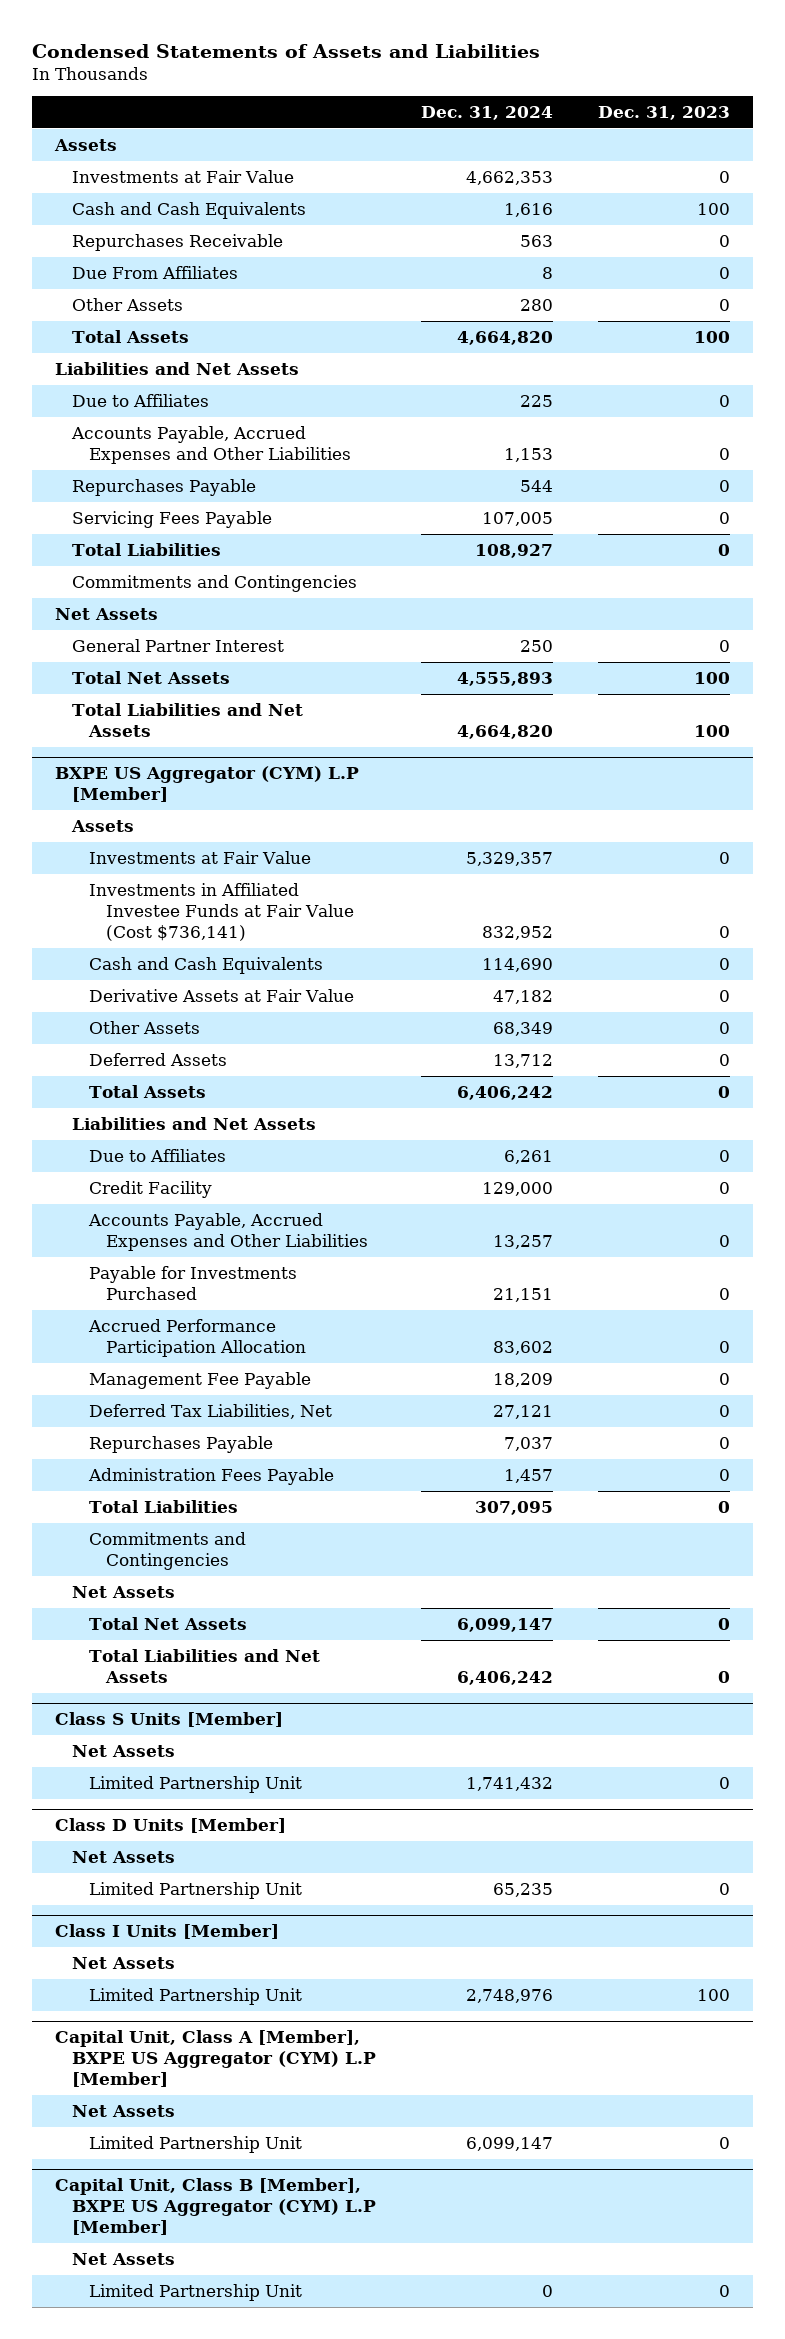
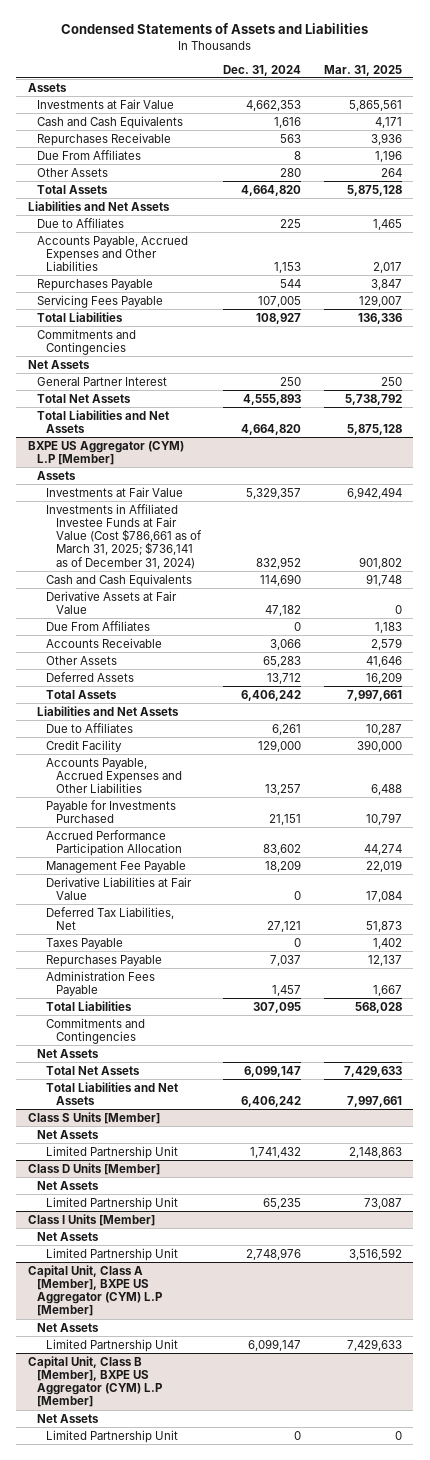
- | Dec. 31, 2024 | Dec. 31, 2023
+ | Dec. 31, 2024 | Mar. 31, 2025
@ BXPE US Aggregator (CYM) L.P [Member]
- Investments in Affiliated Investee Funds at Fair Value (Cost $736,141) | 832,952 | 0
+ Investments in Affiliated Investee Funds at Fair Value (Cost $786,661 as of March 31, 2025; $736,141 as of December 31, 2024) | 832,952 | 901,802
- Other Assets | 68,349 | 0
+ Due From Affiliates | 0 | 1,183
+ Accounts Receivable | 3,066 | 2,579
+ Other Assets | 65,283 | 41,646
+ Derivative Liabilities at Fair Value | 0 | 17,084
+ Taxes Payable | 0 | 1,402

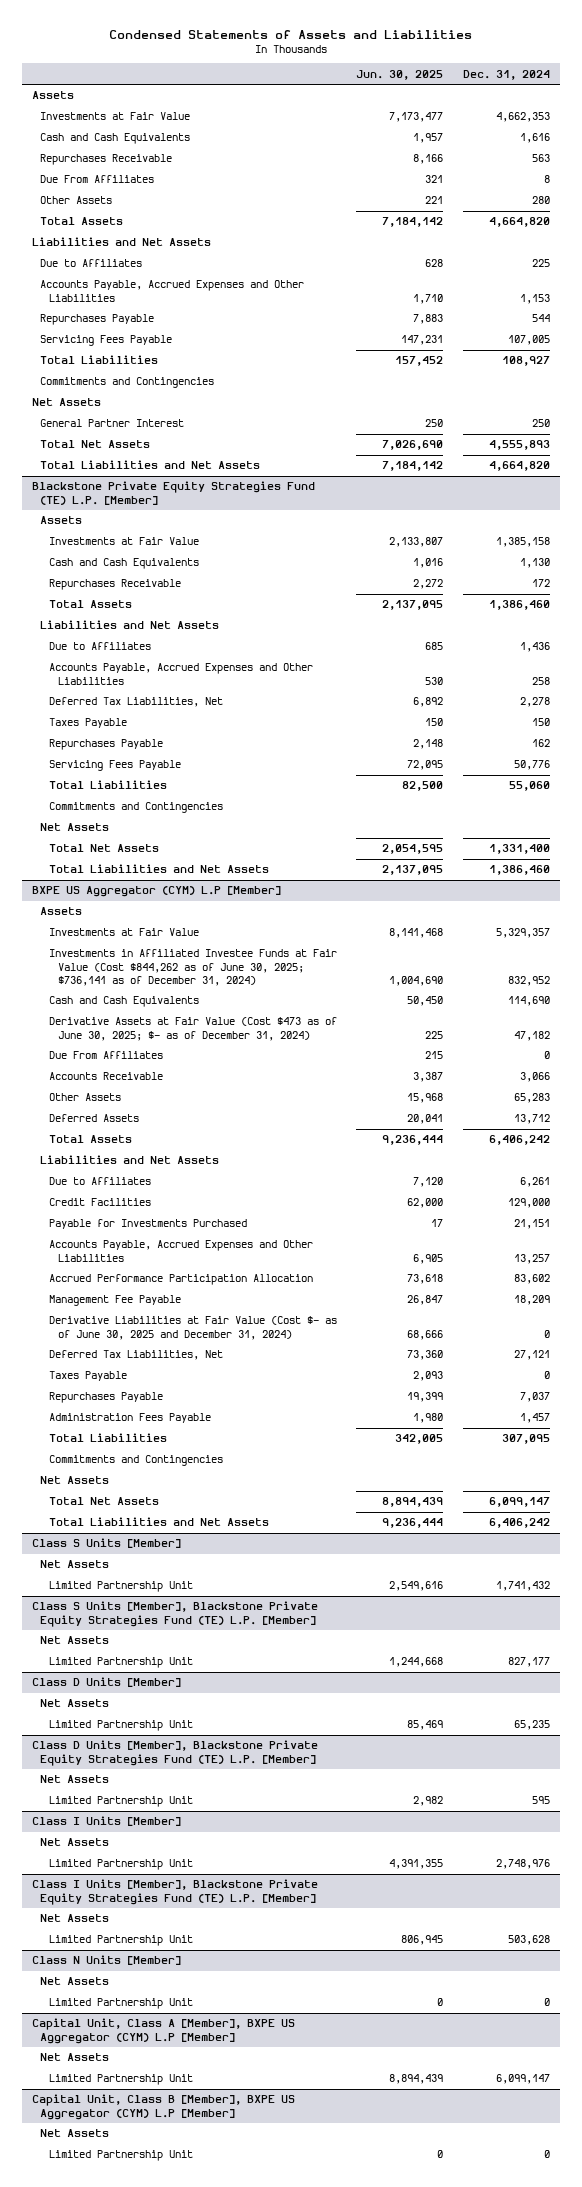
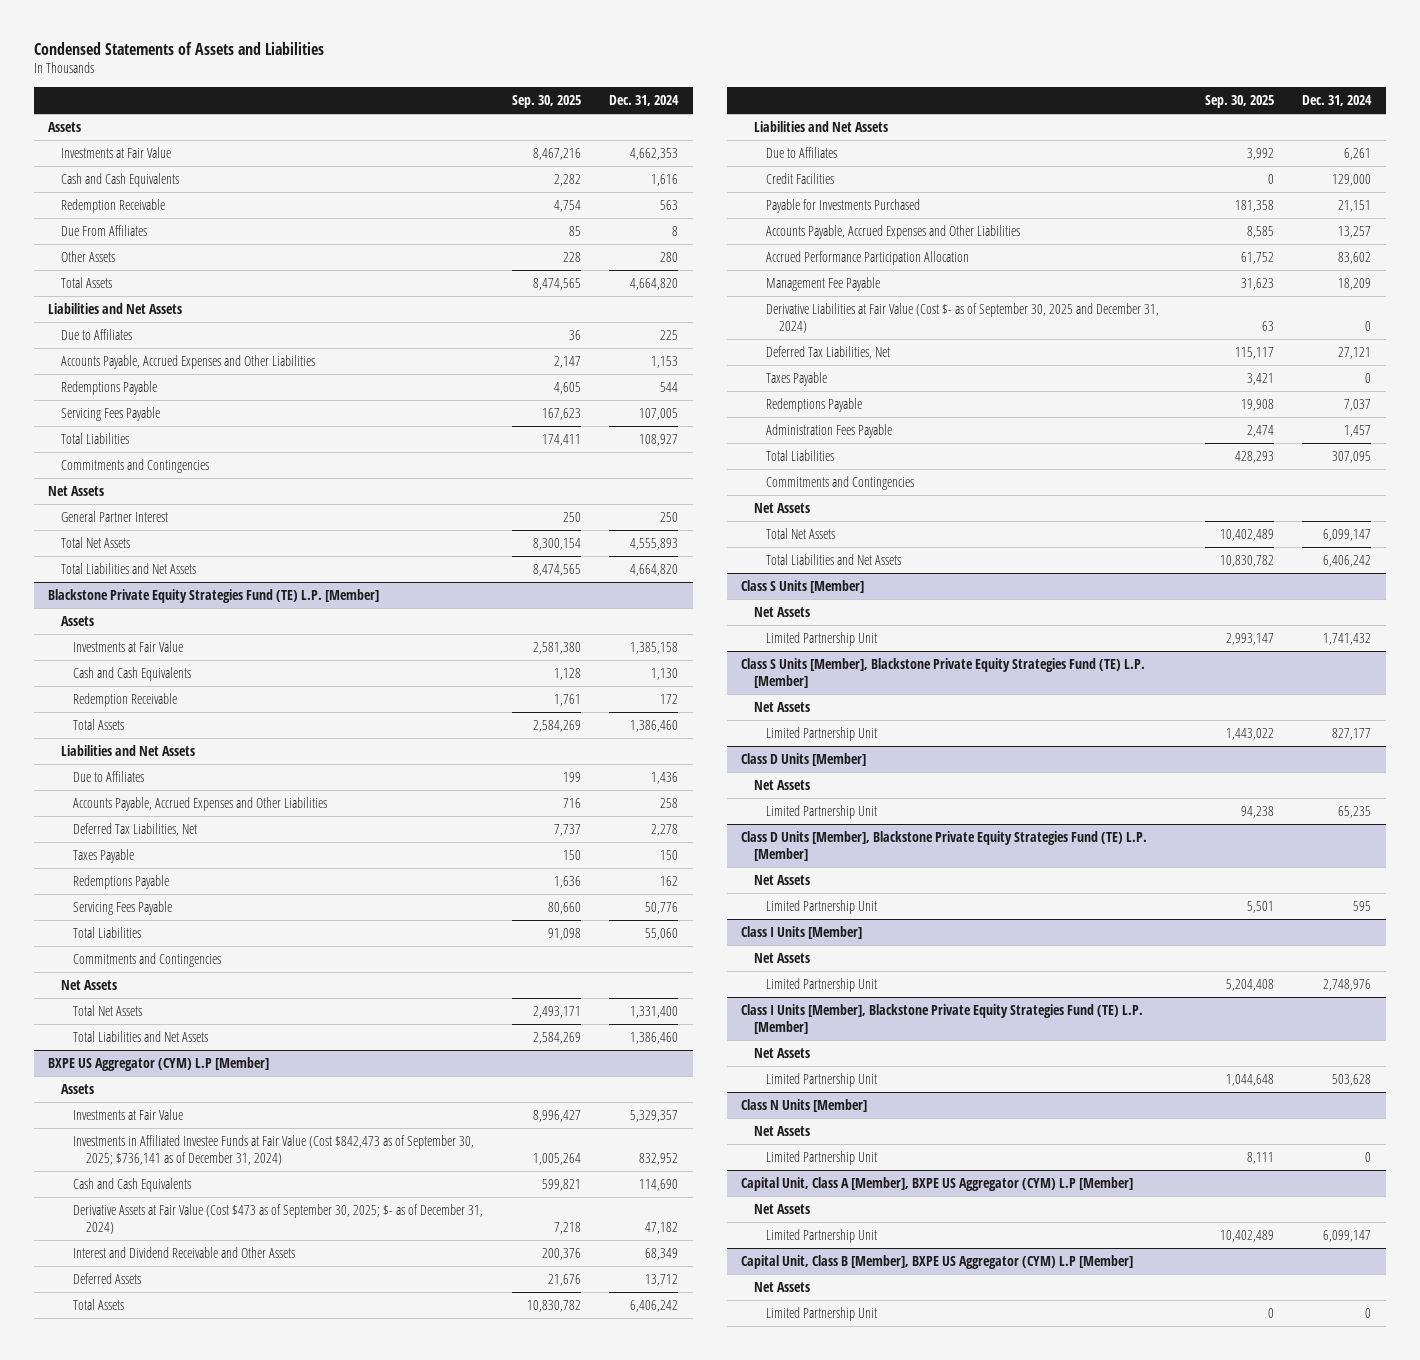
- | Jun. 30, 2025 | Dec. 31, 2024
+ | Sep. 30, 2025 | Dec. 31, 2024
- Repurchases Receivable | 8,166 | 563
+ Redemption Receivable | 4,754 | 563
- Repurchases Payable | 7,883 | 544
+ Redemptions Payable | 4,605 | 544
@ Blackstone Private Equity Strategies Fund (TE) L.P. [Member]
- Repurchases Receivable | 2,272 | 172
+ Redemption Receivable | 1,761 | 172
- Repurchases Payable | 2,148 | 162
+ Redemptions Payable | 1,636 | 162
@ BXPE US Aggregator (CYM) L.P [Member]
- Investments in Affiliated Investee Funds at Fair Value (Cost $844,262 as of June 30, 2025; $736,141 as of December 31, 2024) | 1,004,690 | 832,952
+ Investments in Affiliated Investee Funds at Fair Value (Cost $842,473 as of September 30, 2025; $736,141 as of December 31, 2024) | 1,005,264 | 832,952
- Derivative Assets at Fair Value (Cost $473 as of June 30, 2025; $- as of December 31, 2024) | 225 | 47,182
- Due From Affiliates | 215 | 0
- Accounts Receivable | 3,387 | 3,066
- Other Assets | 15,968 | 65,283
+ Derivative Assets at Fair Value (Cost $473 as of September 30, 2025; $- as of December 31, 2024) | 7,218 | 47,182
+ Interest and Dividend Receivable and Other Assets | 200,376 | 68,349
- Derivative Liabilities at Fair Value (Cost $- as of June 30, 2025 and December 31, 2024) | 68,666 | 0
+ Derivative Liabilities at Fair Value (Cost $- as of September 30, 2025 and December 31, 2024) | 63 | 0
- Repurchases Payable | 19,399 | 7,037
+ Redemptions Payable | 19,908 | 7,037

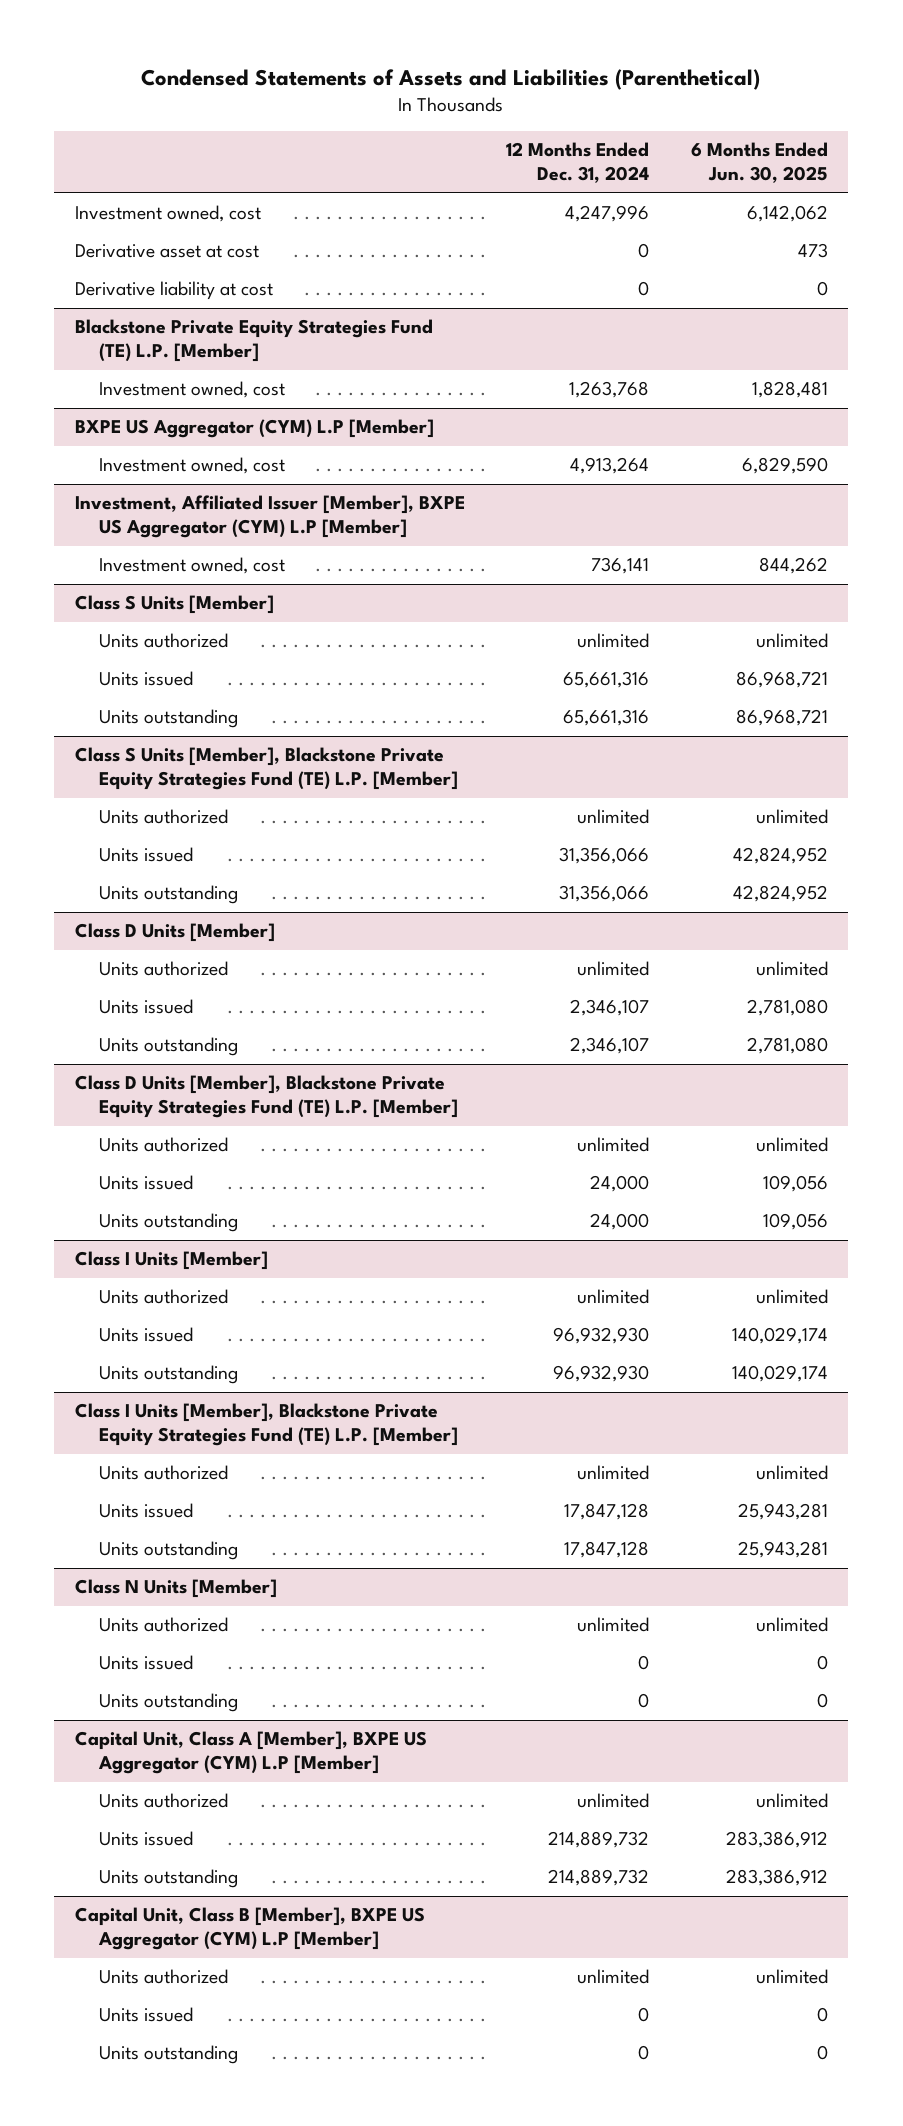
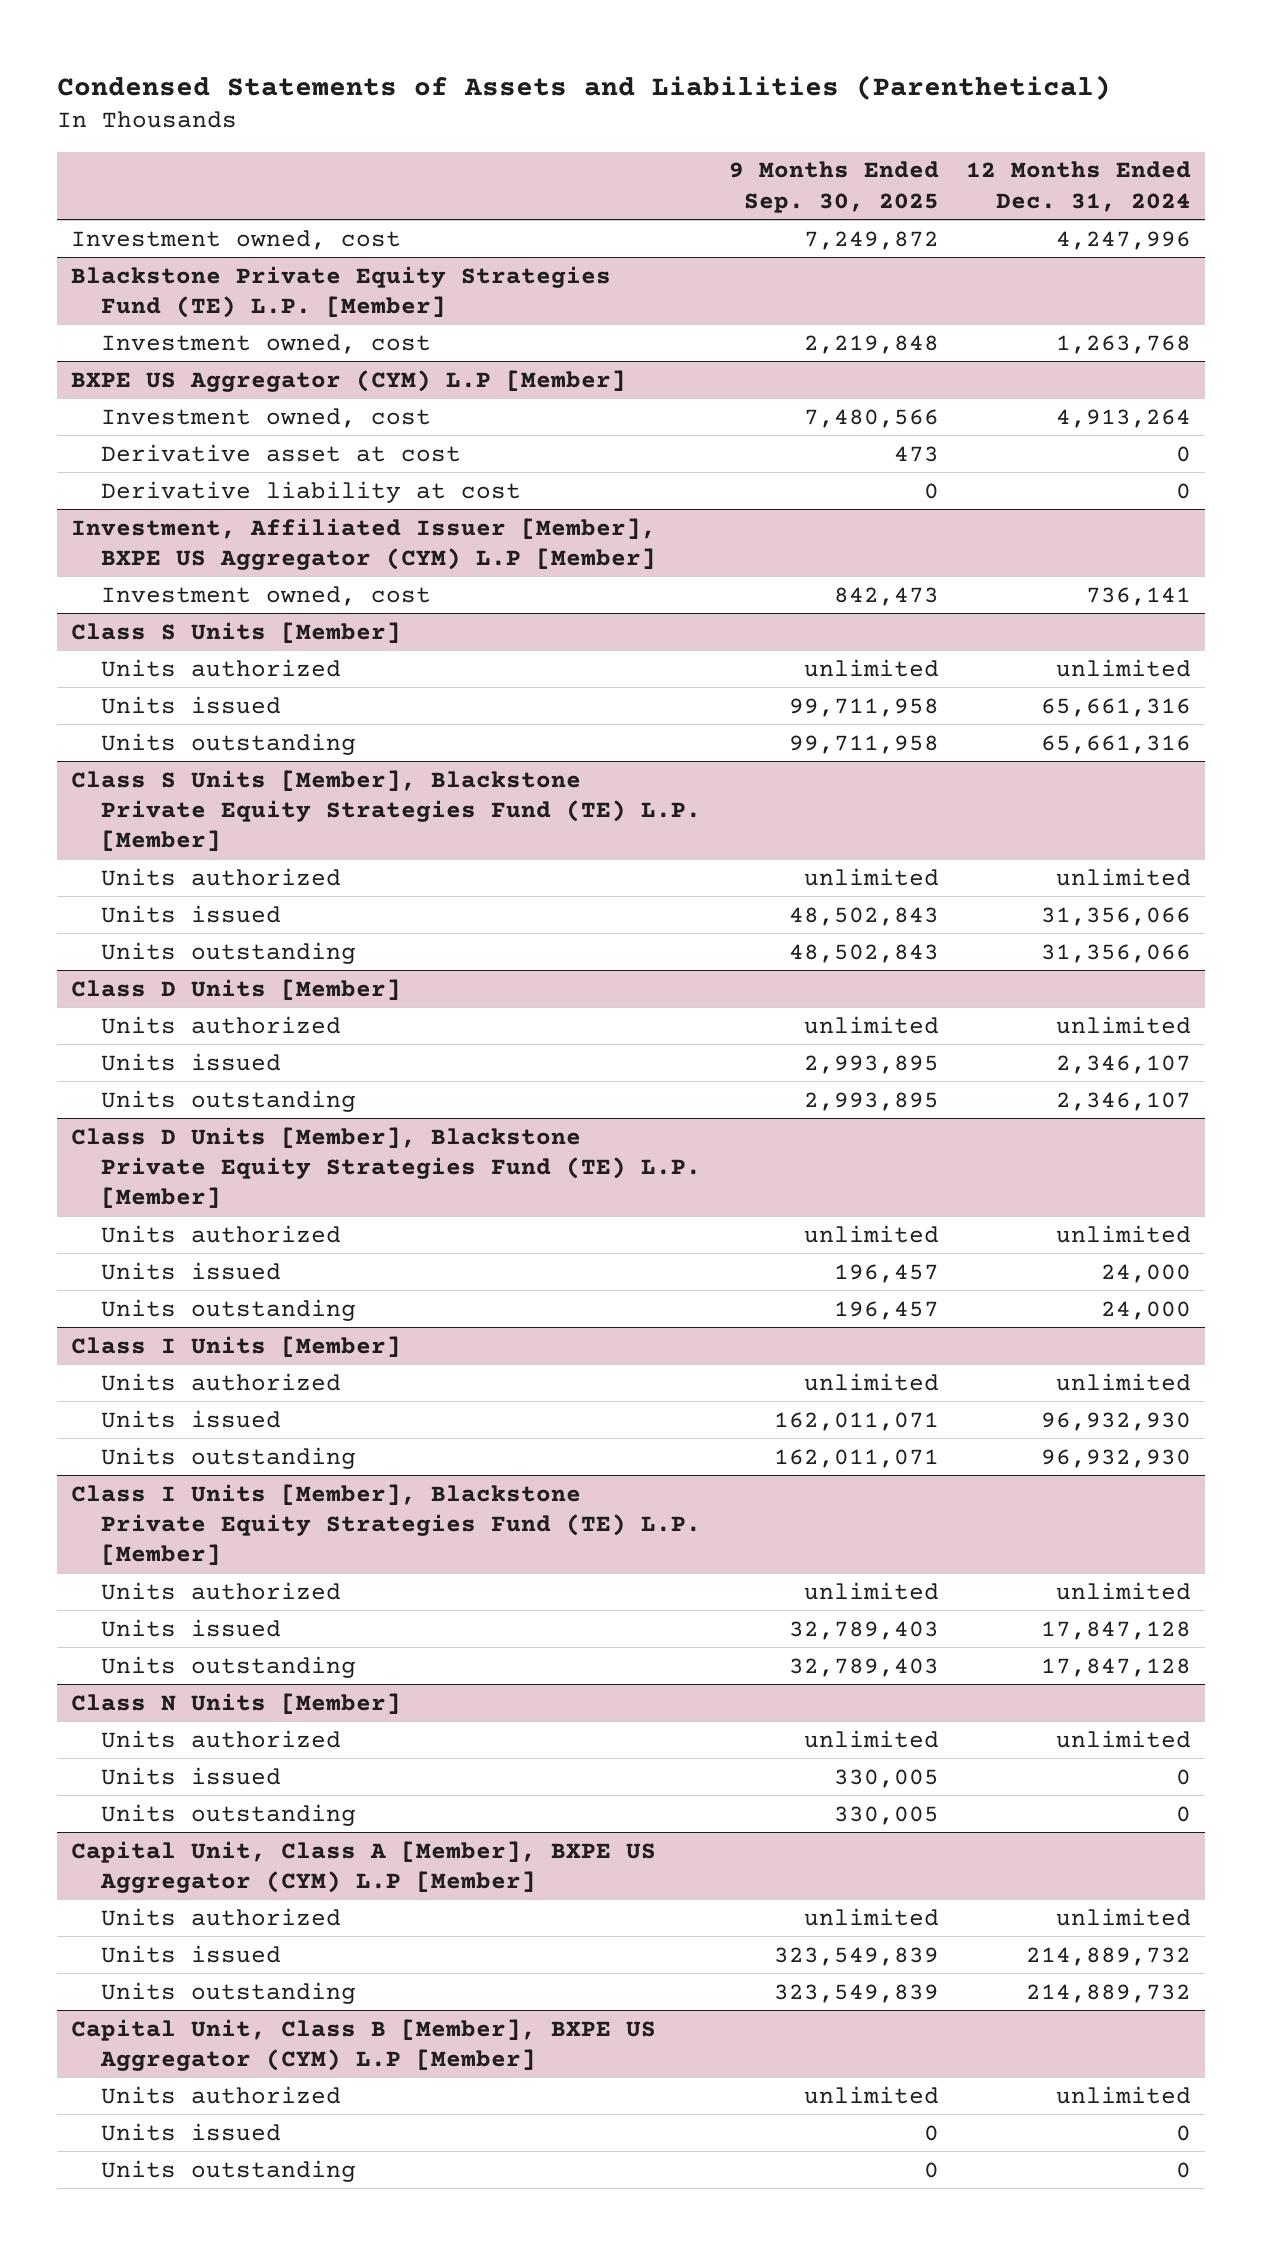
- | 12 Months Ended Dec. 31, 2024 | 6 Months Ended Jun. 30, 2025
+ | 9 Months Ended Sep. 30, 2025 | 12 Months Ended Dec. 31, 2024
- Derivative asset at cost | 0 | 473
- Derivative liability at cost | 0 | 0
@ BXPE US Aggregator (CYM) L.P [Member]
+ Derivative asset at cost | 473 | 0
+ Derivative liability at cost | 0 | 0

